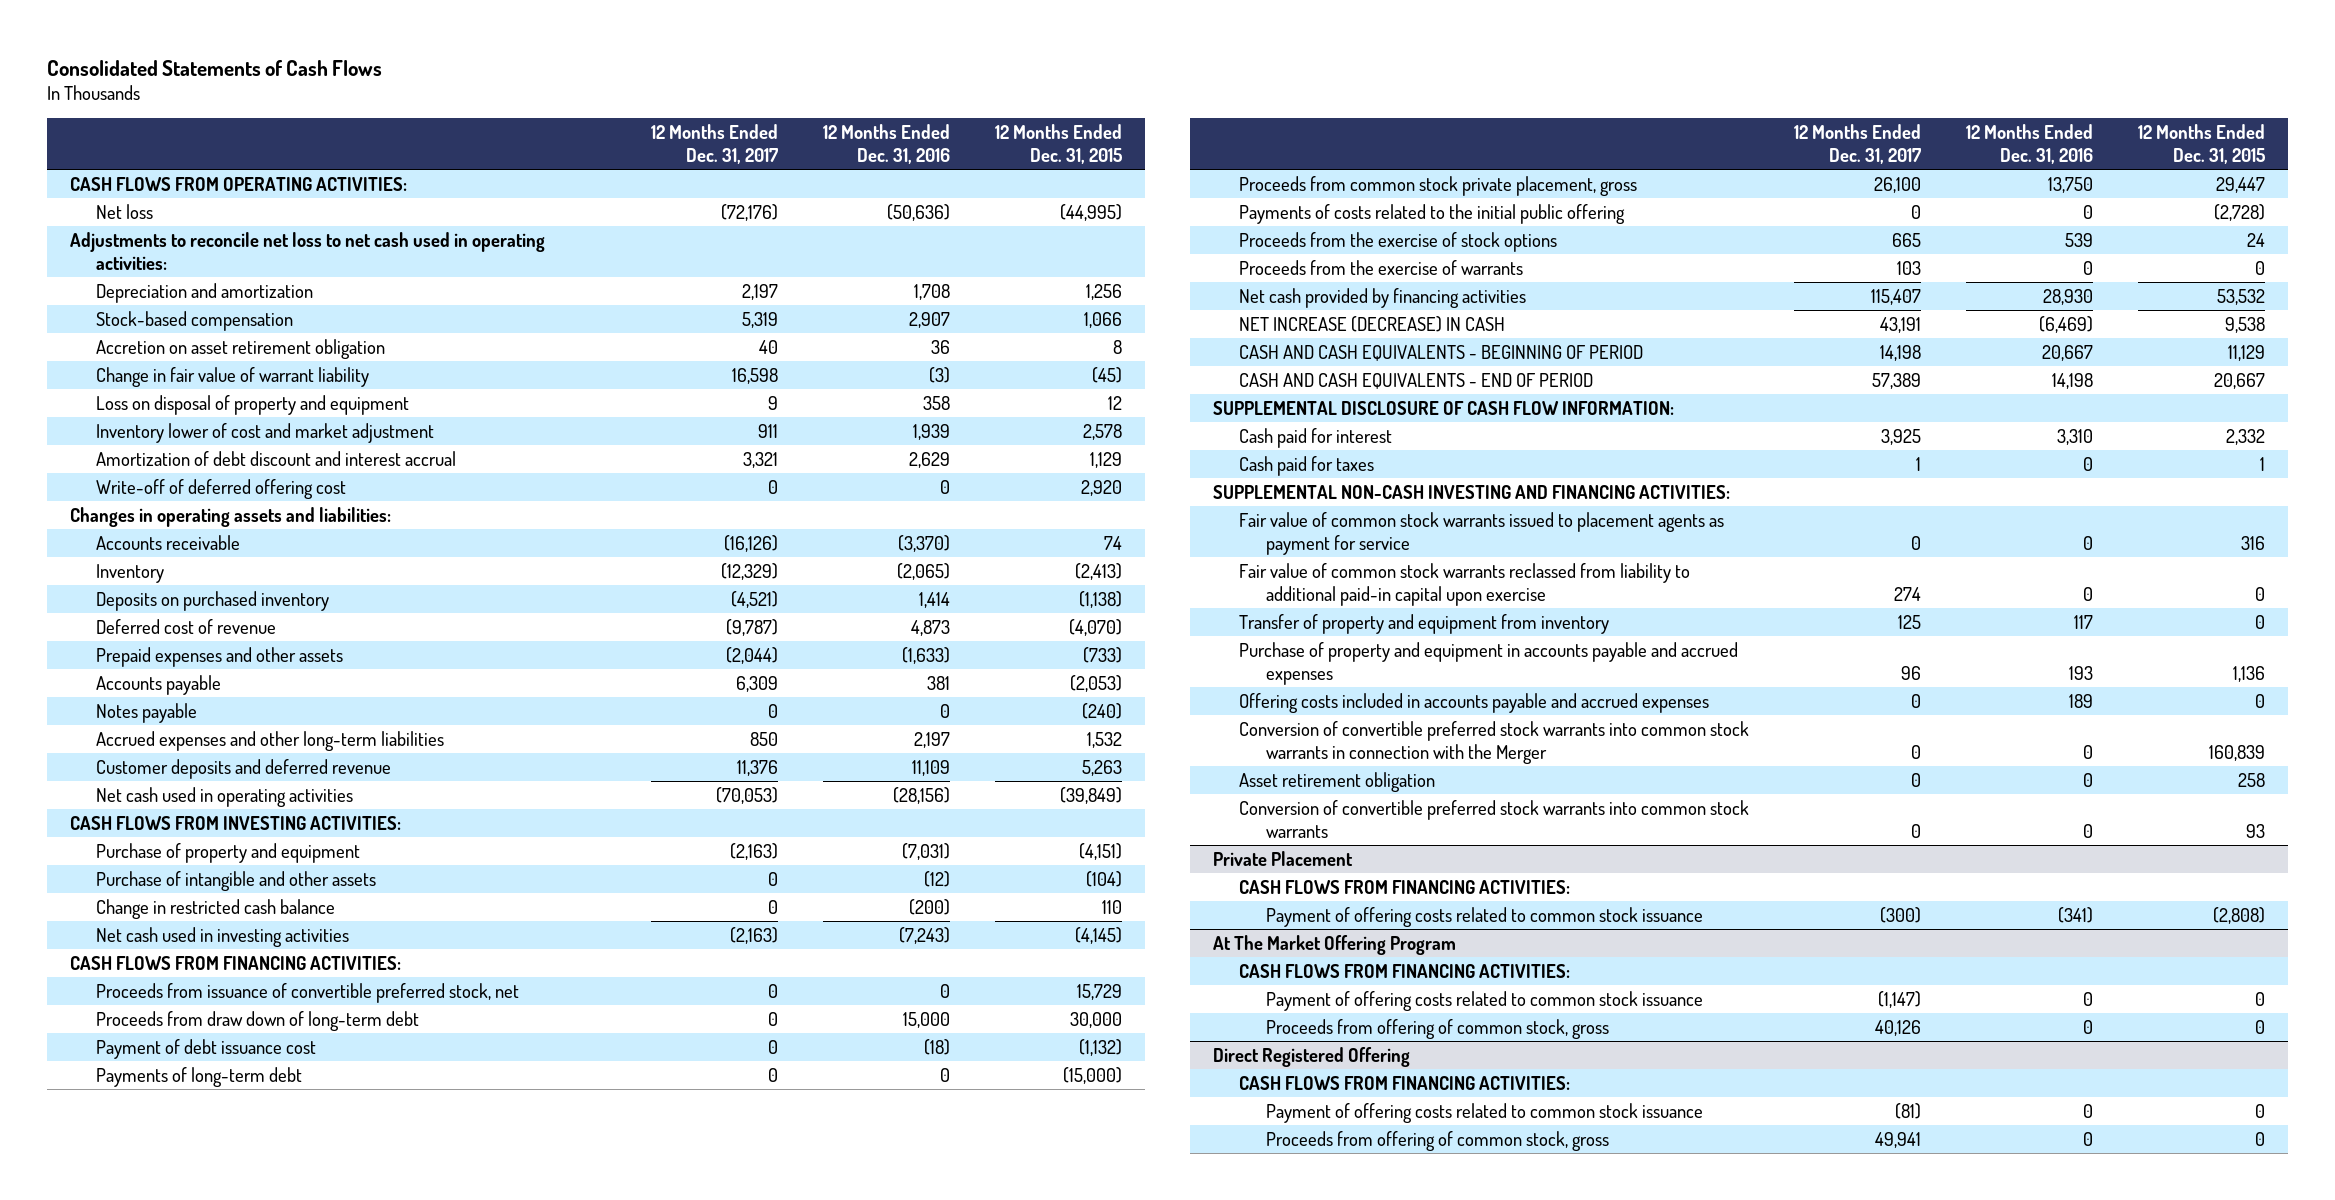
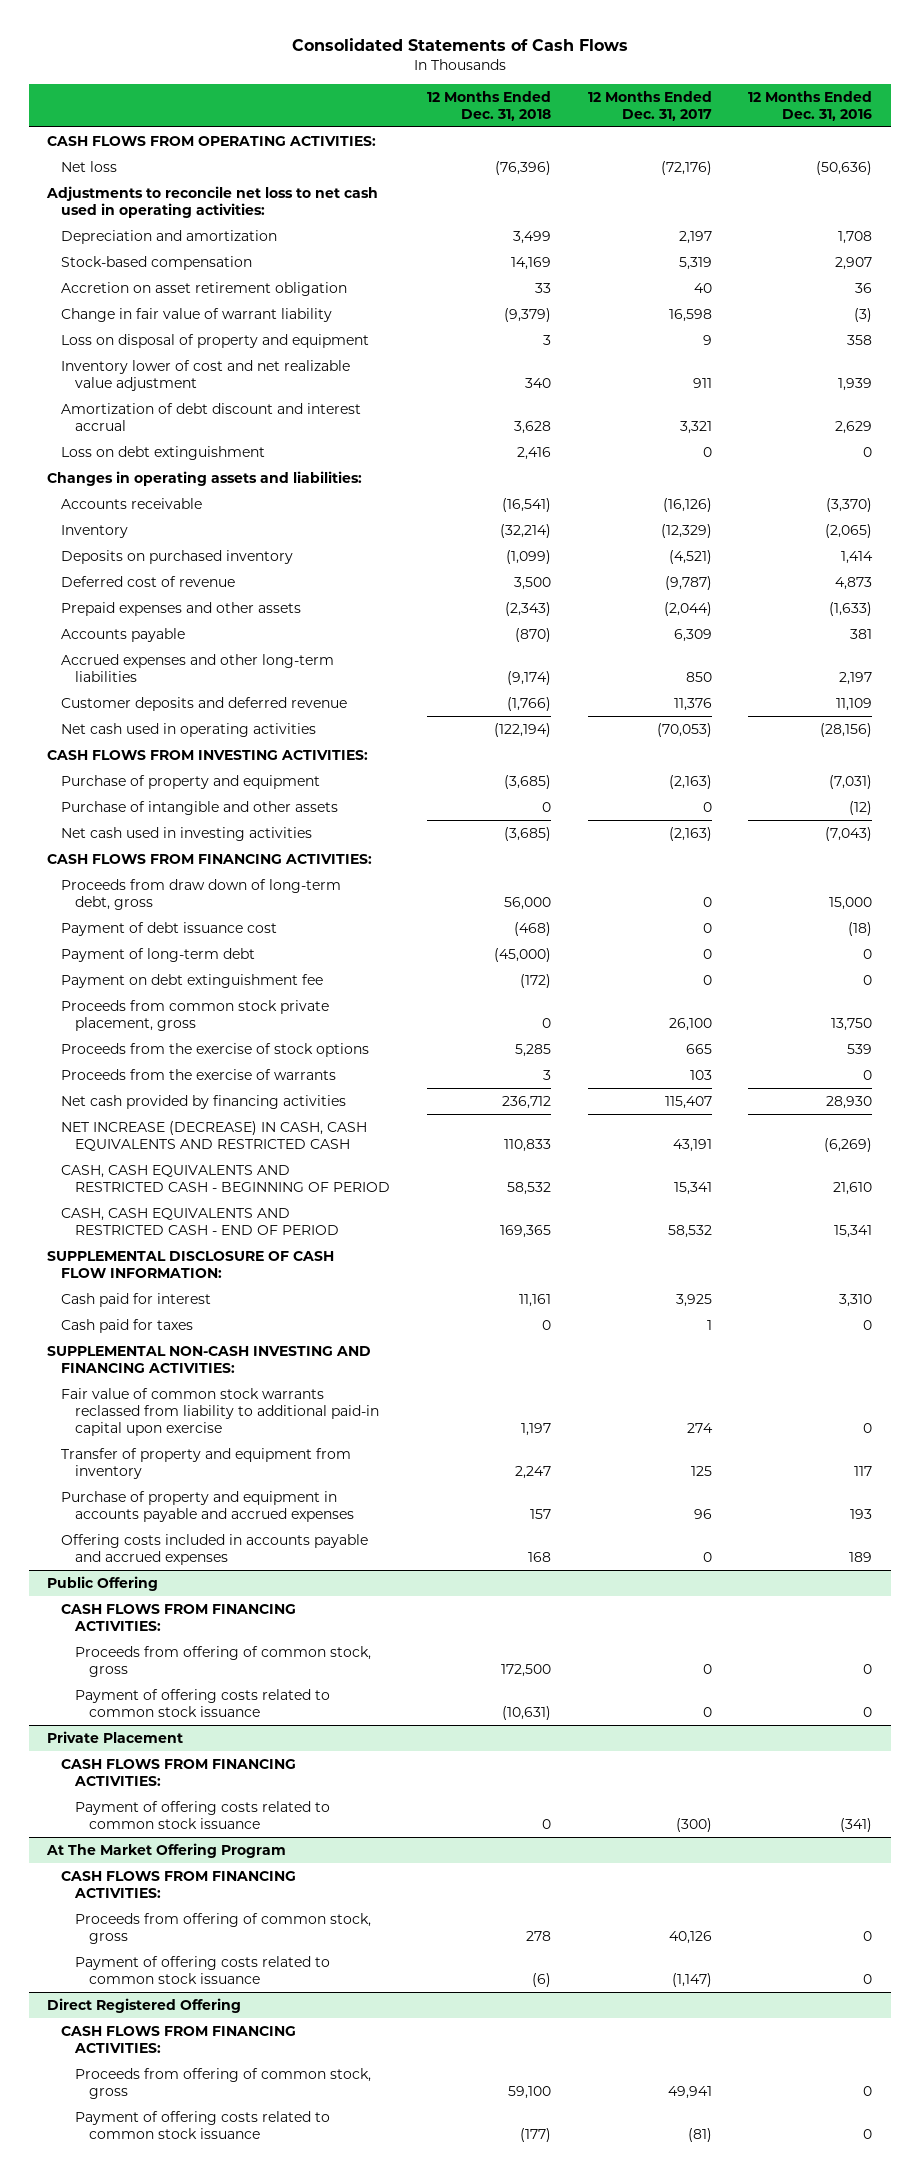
- | 12 Months Ended Dec. 31, 2017 | 12 Months Ended Dec. 31, 2016 | 12 Months Ended Dec. 31, 2015
+ | 12 Months Ended Dec. 31, 2018 | 12 Months Ended Dec. 31, 2017 | 12 Months Ended Dec. 31, 2016
- Inventory lower of cost and market adjustment | 911 | 1,939 | 2,578
+ Inventory lower of cost and net realizable value adjustment | 340 | 911 | 1,939
- Write-off of deferred offering cost | 0 | 0 | 2,920
+ Loss on debt extinguishment | 2,416 | 0 | 0
- Notes payable | 0 | 0 | (240)
- Change in restricted cash balance | 0 | (200) | 110
- Net cash used in investing activities | (2,163) | (7,243) | (4,145)
+ Net cash used in investing activities | (3,685) | (2,163) | (7,043)
- Proceeds from issuance of convertible preferred stock, net | 0 | 0 | 15,729
- Proceeds from draw down of long-term debt | 0 | 15,000 | 30,000
+ Proceeds from draw down of long-term debt, gross | 56,000 | 0 | 15,000
- Payments of long-term debt | 0 | 0 | (15,000)
+ Payment of long-term debt | (45,000) | 0 | 0
+ Payment on debt extinguishment fee | (172) | 0 | 0
- Payments of costs related to the initial public offering | 0 | 0 | (2,728)
- NET INCREASE (DECREASE) IN CASH | 43,191 | (6,469) | 9,538
- CASH AND CASH EQUIVALENTS - BEGINNING OF PERIOD | 14,198 | 20,667 | 11,129
- CASH AND CASH EQUIVALENTS - END OF PERIOD | 57,389 | 14,198 | 20,667
+ NET INCREASE (DECREASE) IN CASH, CASH EQUIVALENTS AND RESTRICTED CASH | 110,833 | 43,191 | (6,269)
+ CASH, CASH EQUIVALENTS AND RESTRICTED CASH - BEGINNING OF PERIOD | 58,532 | 15,341 | 21,610
+ CASH, CASH EQUIVALENTS AND RESTRICTED CASH - END OF PERIOD | 169,365 | 58,532 | 15,341
- Fair value of common stock warrants issued to placement agents as payment for service | 0 | 0 | 316
- Conversion of convertible preferred stock warrants into common stock warrants in connection with the Merger | 0 | 0 | 160,839
- Asset retirement obligation | 0 | 0 | 258
- Conversion of convertible preferred stock warrants into common stock warrants | 0 | 0 | 93
+ Public Offering
+ CASH FLOWS FROM FINANCING ACTIVITIES:
+ Proceeds from offering of common stock, gross | 172,500 | 0 | 0
+ Payment of offering costs related to common stock issuance | (10,631) | 0 | 0
@ At The Market Offering Program
moved down: Payment of offering costs related to common stock issuance | (6) | (1,147) | 0
@ Direct Registered Offering
moved down: Payment of offering costs related to common stock issuance | (177) | (81) | 0

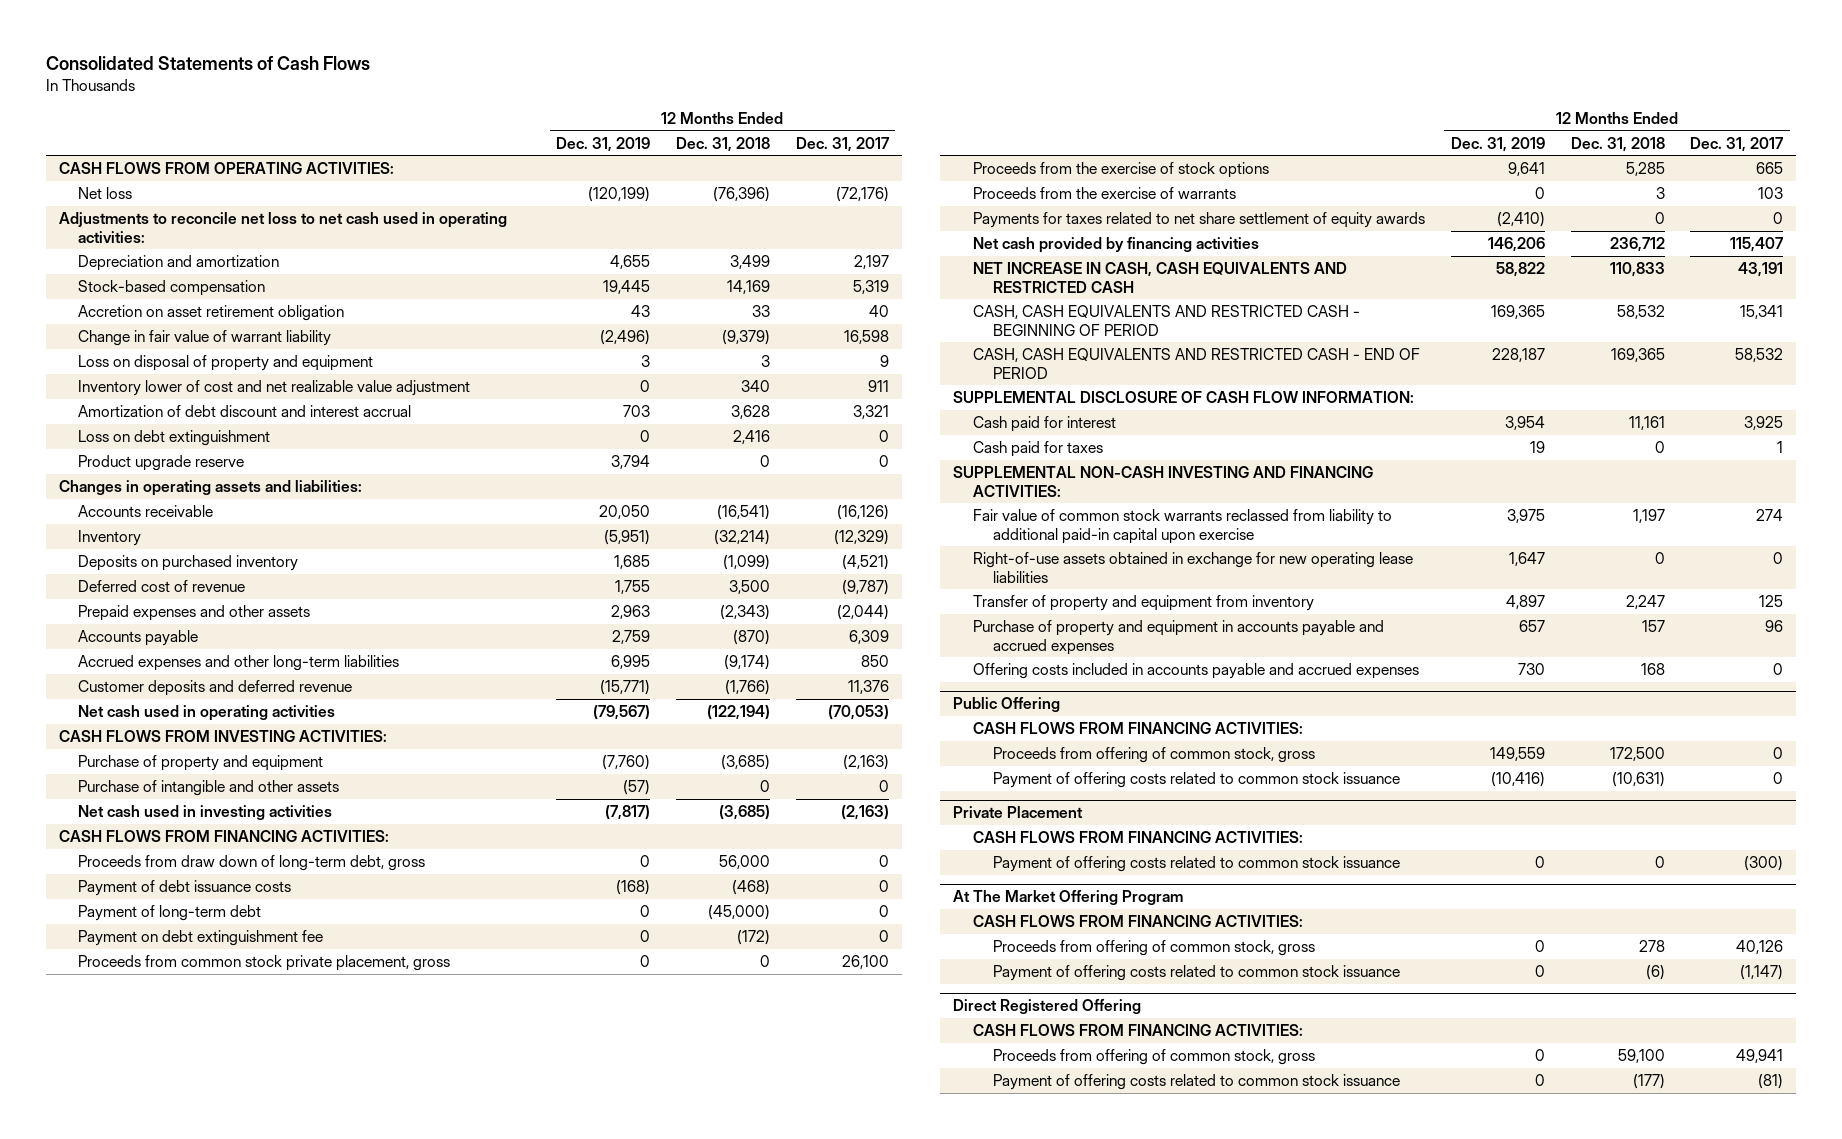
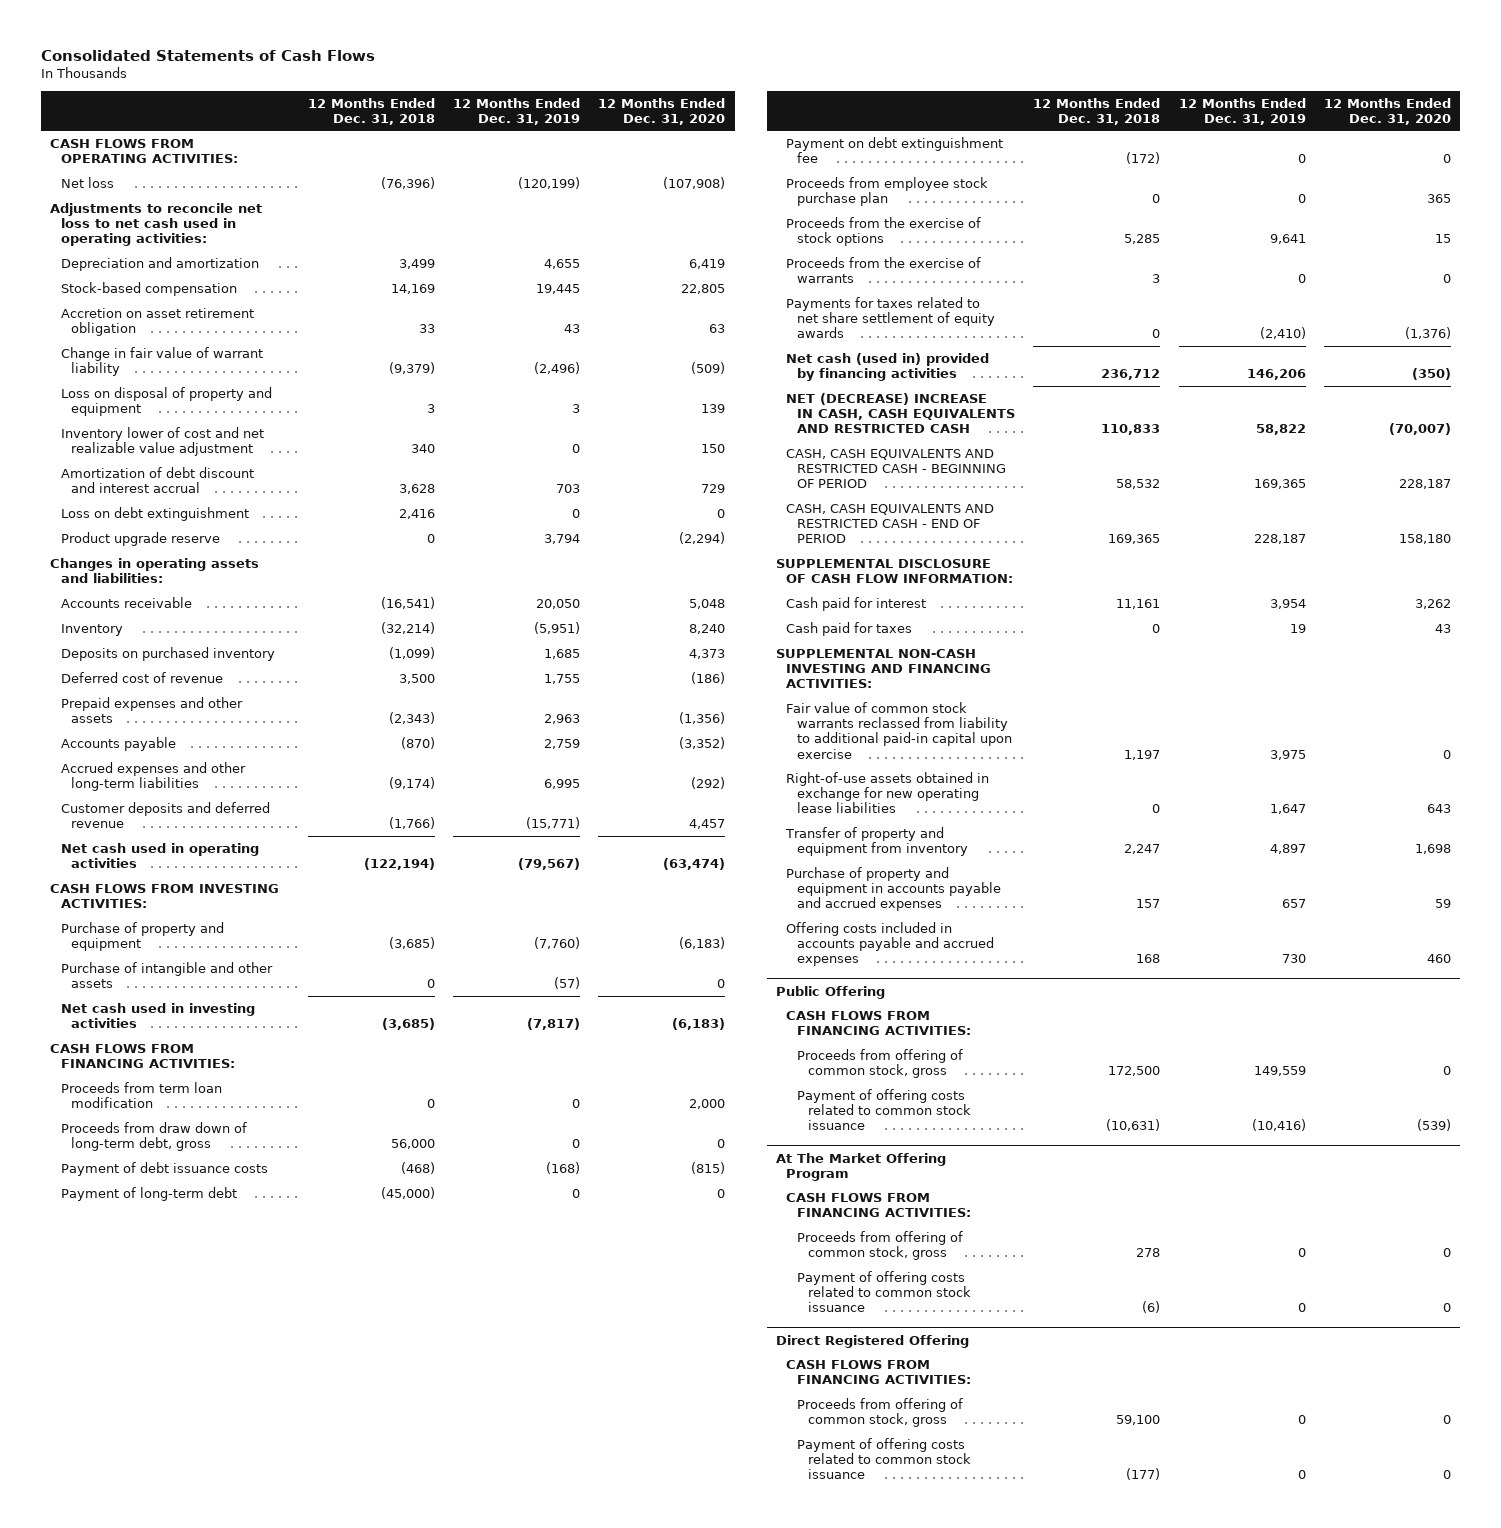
- | 12 Months Ended Dec. 31, 2019 | 12 Months Ended Dec. 31, 2018 | 12 Months Ended Dec. 31, 2017
+ | 12 Months Ended Dec. 31, 2018 | 12 Months Ended Dec. 31, 2019 | 12 Months Ended Dec. 31, 2020
+ Proceeds from term loan modification | 0 | 0 | 2,000
- Proceeds from common stock private placement, gross | 0 | 0 | 26,100
+ Proceeds from employee stock purchase plan | 0 | 0 | 365
- Net cash provided by financing activities | 146,206 | 236,712 | 115,407
- NET INCREASE IN CASH, CASH EQUIVALENTS AND RESTRICTED CASH | 58,822 | 110,833 | 43,191
+ Net cash (used in) provided by financing activities | 236,712 | 146,206 | (350)
+ NET (DECREASE) INCREASE IN CASH, CASH EQUIVALENTS AND RESTRICTED CASH | 110,833 | 58,822 | (70,007)
- Private Placement
- CASH FLOWS FROM FINANCING ACTIVITIES:
- Payment of offering costs related to common stock issuance | 0 | 0 | (300)

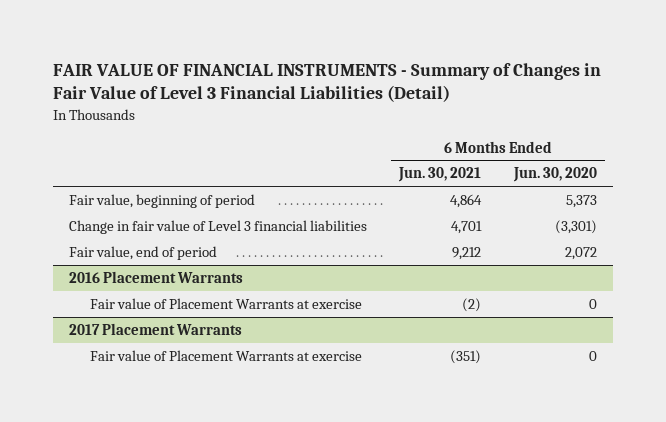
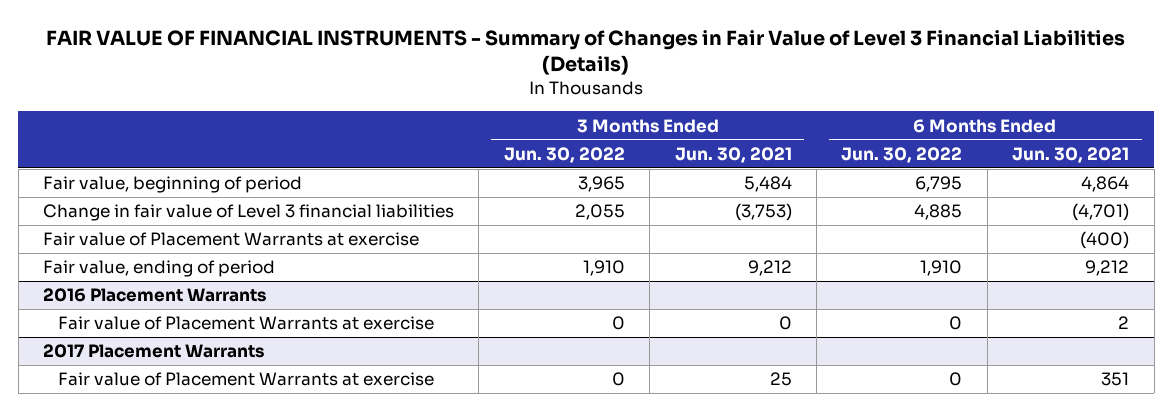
- FAIR VALUE OF FINANCIAL INSTRUMENTS - Summary of Changes in Fair Value of Level 3 Financial Liabilities (Detail)
+ FAIR VALUE OF FINANCIAL INSTRUMENTS - Summary of Changes in Fair Value of Level 3 Financial Liabilities (Details)
- | 6 Months Ended Jun. 30, 2021 | 6 Months Ended Jun. 30, 2020
+ | 3 Months Ended Jun. 30, 2022 | 3 Months Ended Jun. 30, 2021 | 6 Months Ended Jun. 30, 2022 | 6 Months Ended Jun. 30, 2021
- Change in fair value of Level 3 financial liabilities | 4,701 | (3,301)
- Fair value, end of period | 9,212 | 2,072
+ Change in fair value of Level 3 financial liabilities | 2,055 | (3,753) | 4,885 | (4,701)
+ Fair value of Placement Warrants at exercise | | | | (400)
+ Fair value, ending of period | 1,910 | 9,212 | 1,910 | 9,212
@ 2016 Placement Warrants
- Fair value of Placement Warrants at exercise | (2) | 0
+ Fair value of Placement Warrants at exercise | 0 | 0 | 0 | 2
@ 2017 Placement Warrants
- Fair value of Placement Warrants at exercise | (351) | 0
+ Fair value of Placement Warrants at exercise | 0 | 25 | 0 | 351

